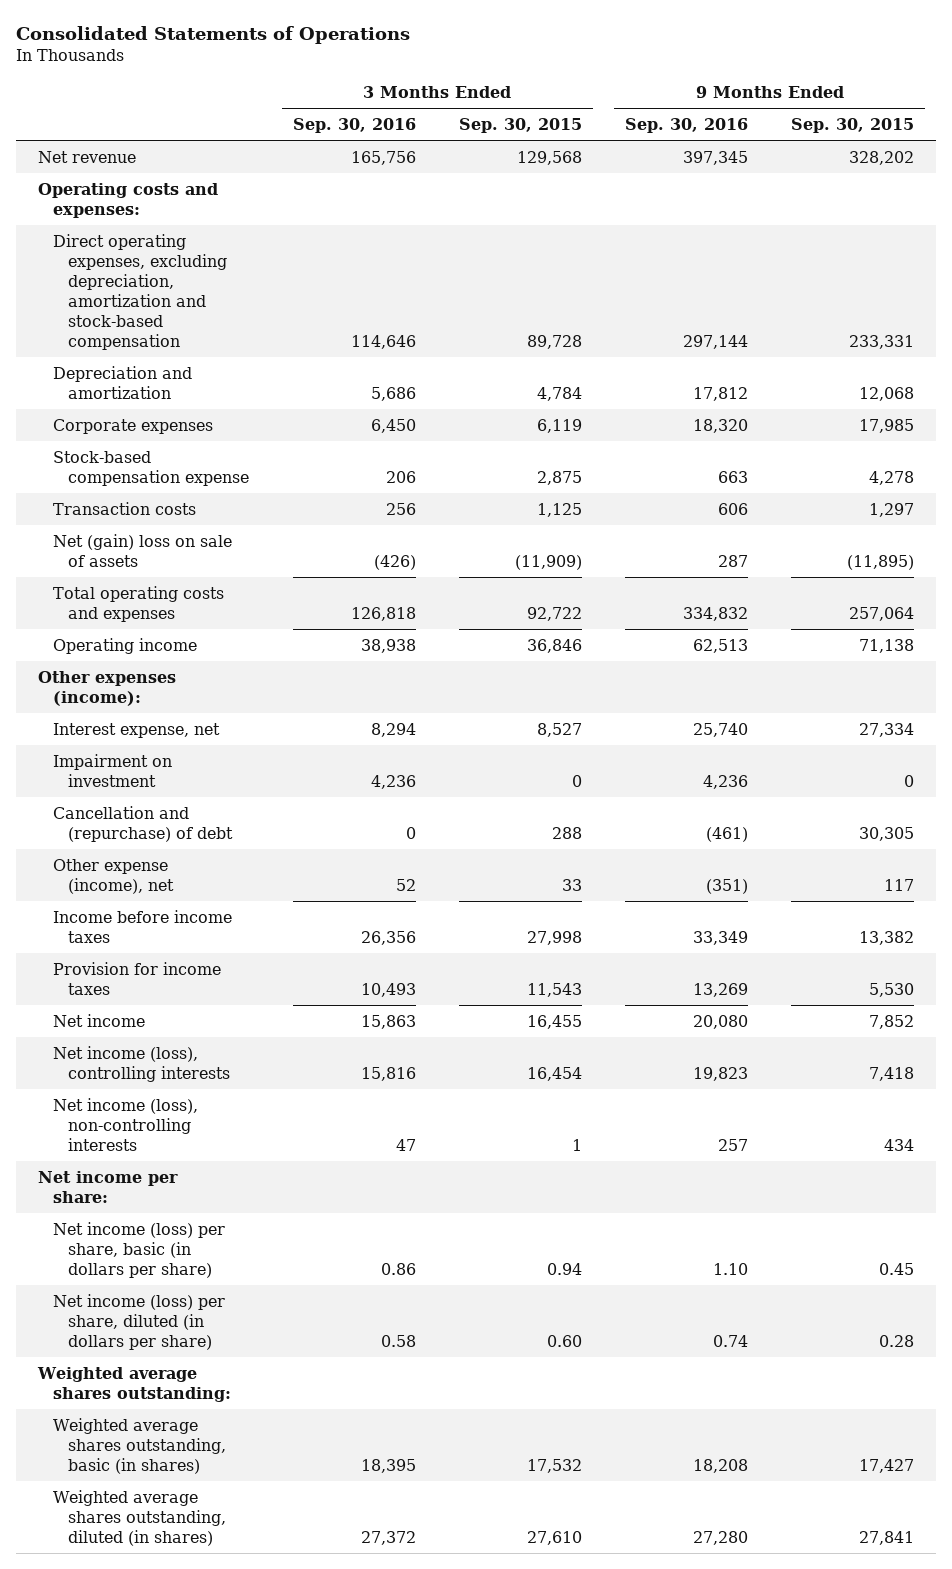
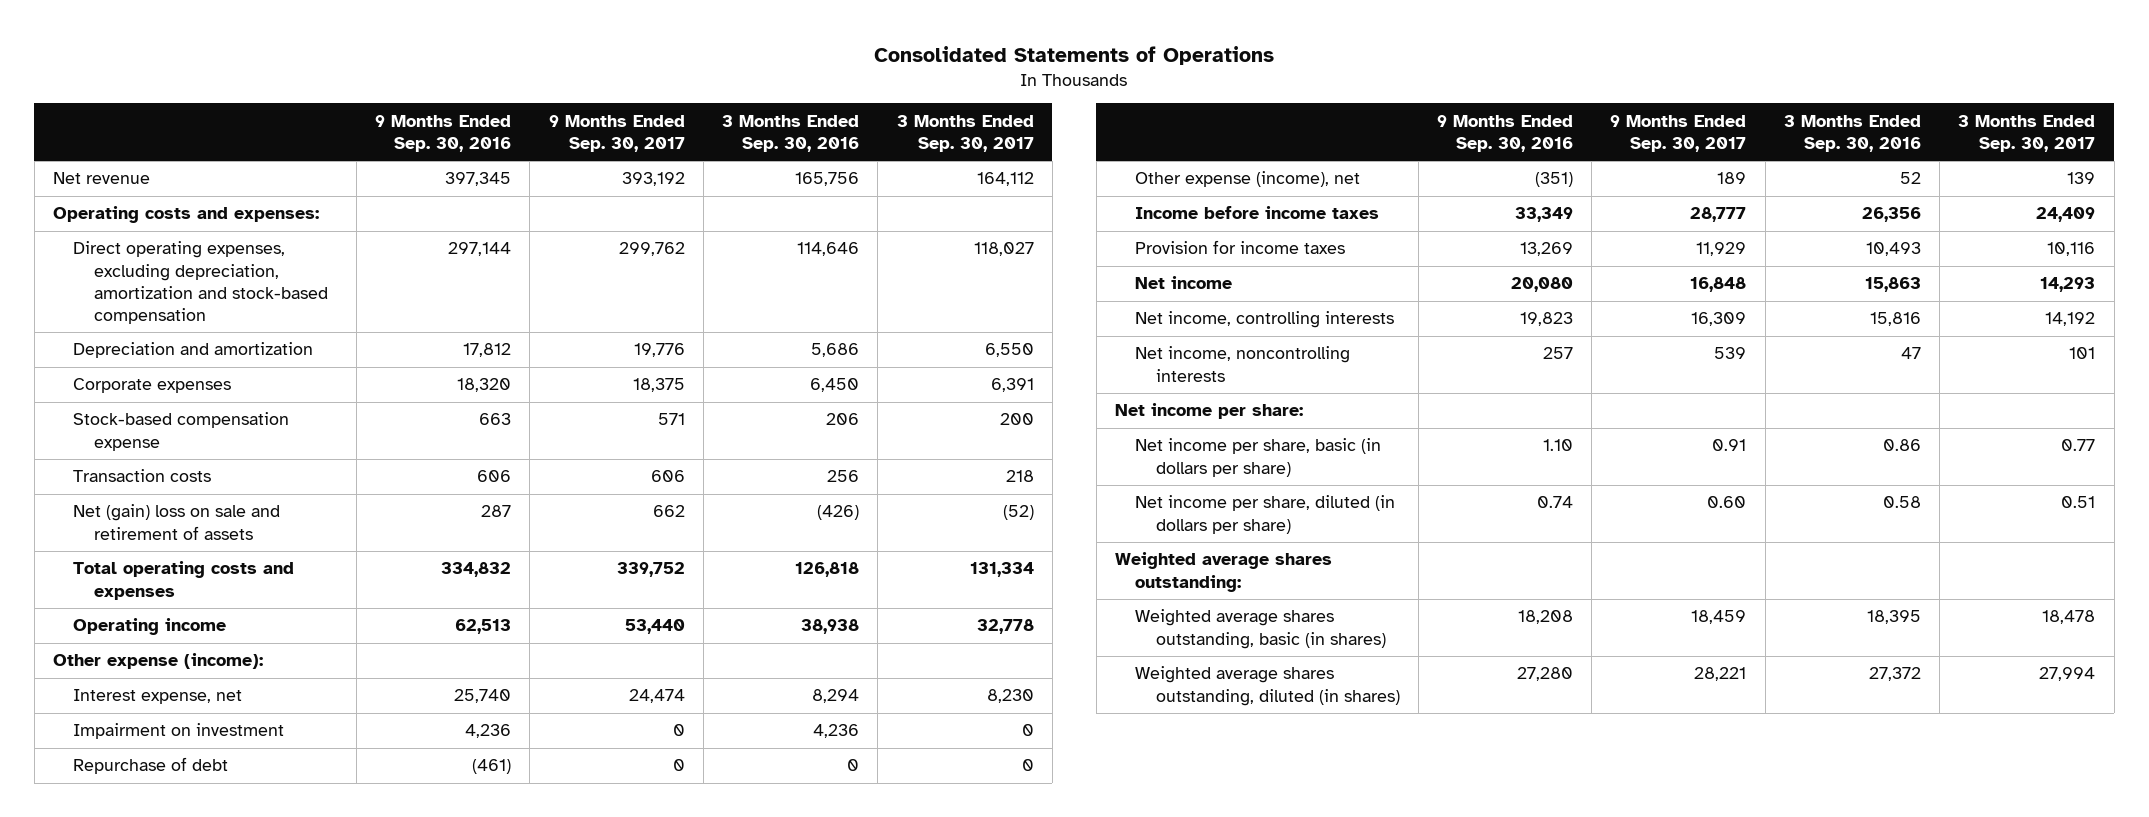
- | 3 Months Ended Sep. 30, 2016 | 3 Months Ended Sep. 30, 2015 | 9 Months Ended Sep. 30, 2016 | 9 Months Ended Sep. 30, 2015
+ | 9 Months Ended Sep. 30, 2016 | 9 Months Ended Sep. 30, 2017 | 3 Months Ended Sep. 30, 2016 | 3 Months Ended Sep. 30, 2017
- Net (gain) loss on sale of assets | (426) | (11,909) | 287 | (11,895)
+ Net (gain) loss on sale and retirement of assets | 287 | 662 | (426) | (52)
- Other expenses (income):
+ Other expense (income):
- Cancellation and (repurchase) of debt | 0 | 288 | (461) | 30,305
+ Repurchase of debt | (461) | 0 | 0 | 0
- Net income (loss), controlling interests | 15,816 | 16,454 | 19,823 | 7,418
- Net income (loss), non-controlling interests | 47 | 1 | 257 | 434
+ Net income, controlling interests | 19,823 | 16,309 | 15,816 | 14,192
+ Net income, noncontrolling interests | 257 | 539 | 47 | 101
- Net income (loss) per share, basic (in dollars per share) | 0.86 | 0.94 | 1.10 | 0.45
- Net income (loss) per share, diluted (in dollars per share) | 0.58 | 0.60 | 0.74 | 0.28
+ Net income per share, basic (in dollars per share) | 1.10 | 0.91 | 0.86 | 0.77
+ Net income per share, diluted (in dollars per share) | 0.74 | 0.60 | 0.58 | 0.51

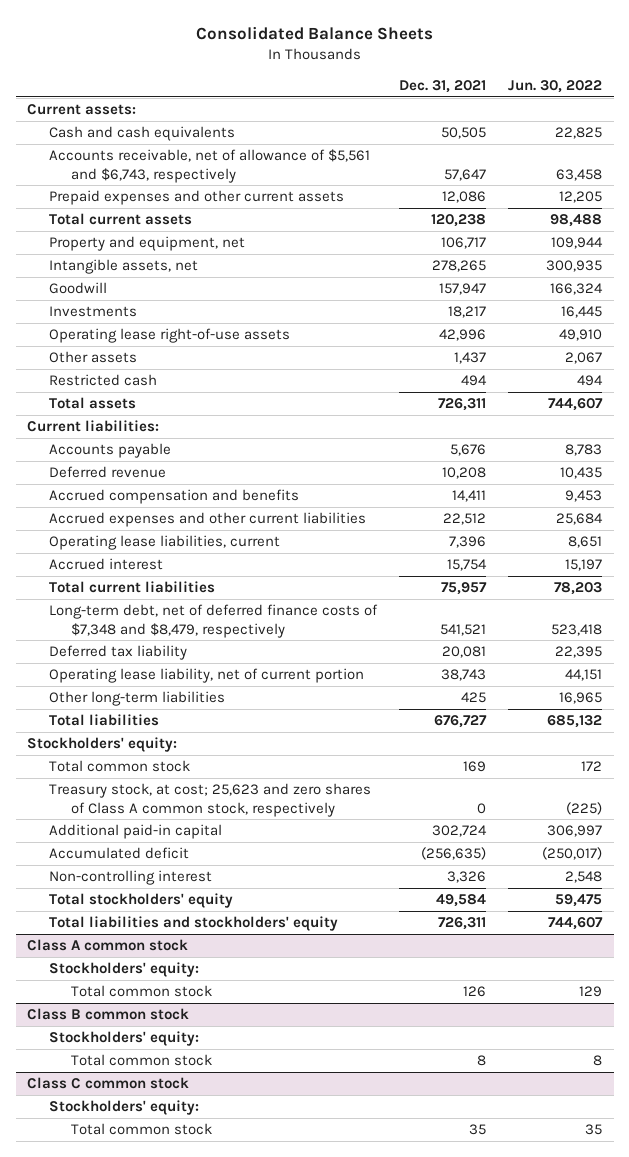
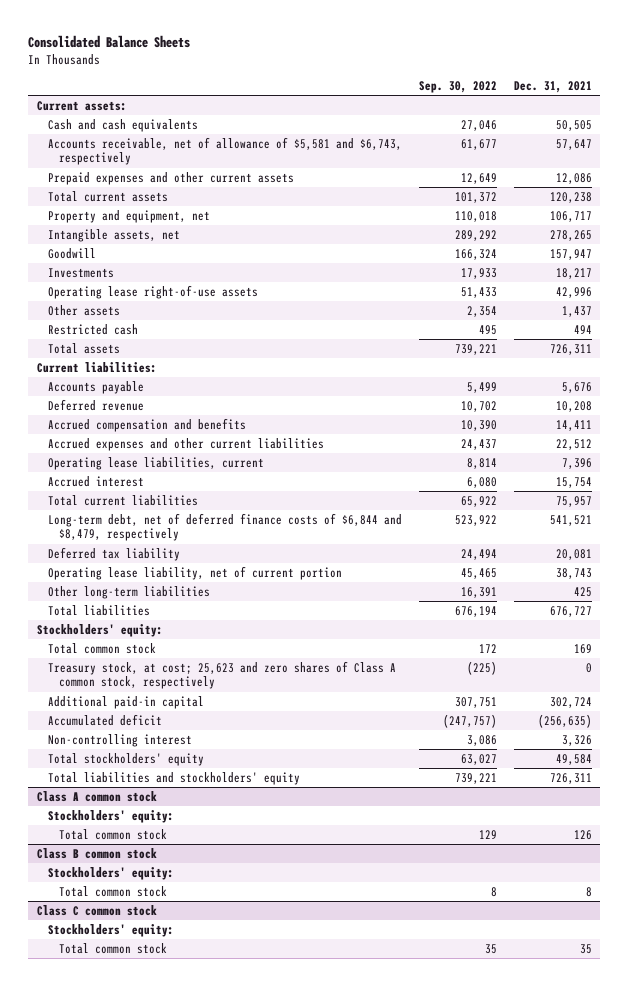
- | Dec. 31, 2021 | Jun. 30, 2022
+ | Sep. 30, 2022 | Dec. 31, 2021
- Accounts receivable, net of allowance of $5,561 and $6,743, respectively | 57,647 | 63,458
+ Accounts receivable, net of allowance of $5,581 and $6,743, respectively | 61,677 | 57,647
- Long-term debt, net of deferred finance costs of $7,348 and $8,479, respectively | 541,521 | 523,418
+ Long-term debt, net of deferred finance costs of $6,844 and $8,479, respectively | 523,922 | 541,521

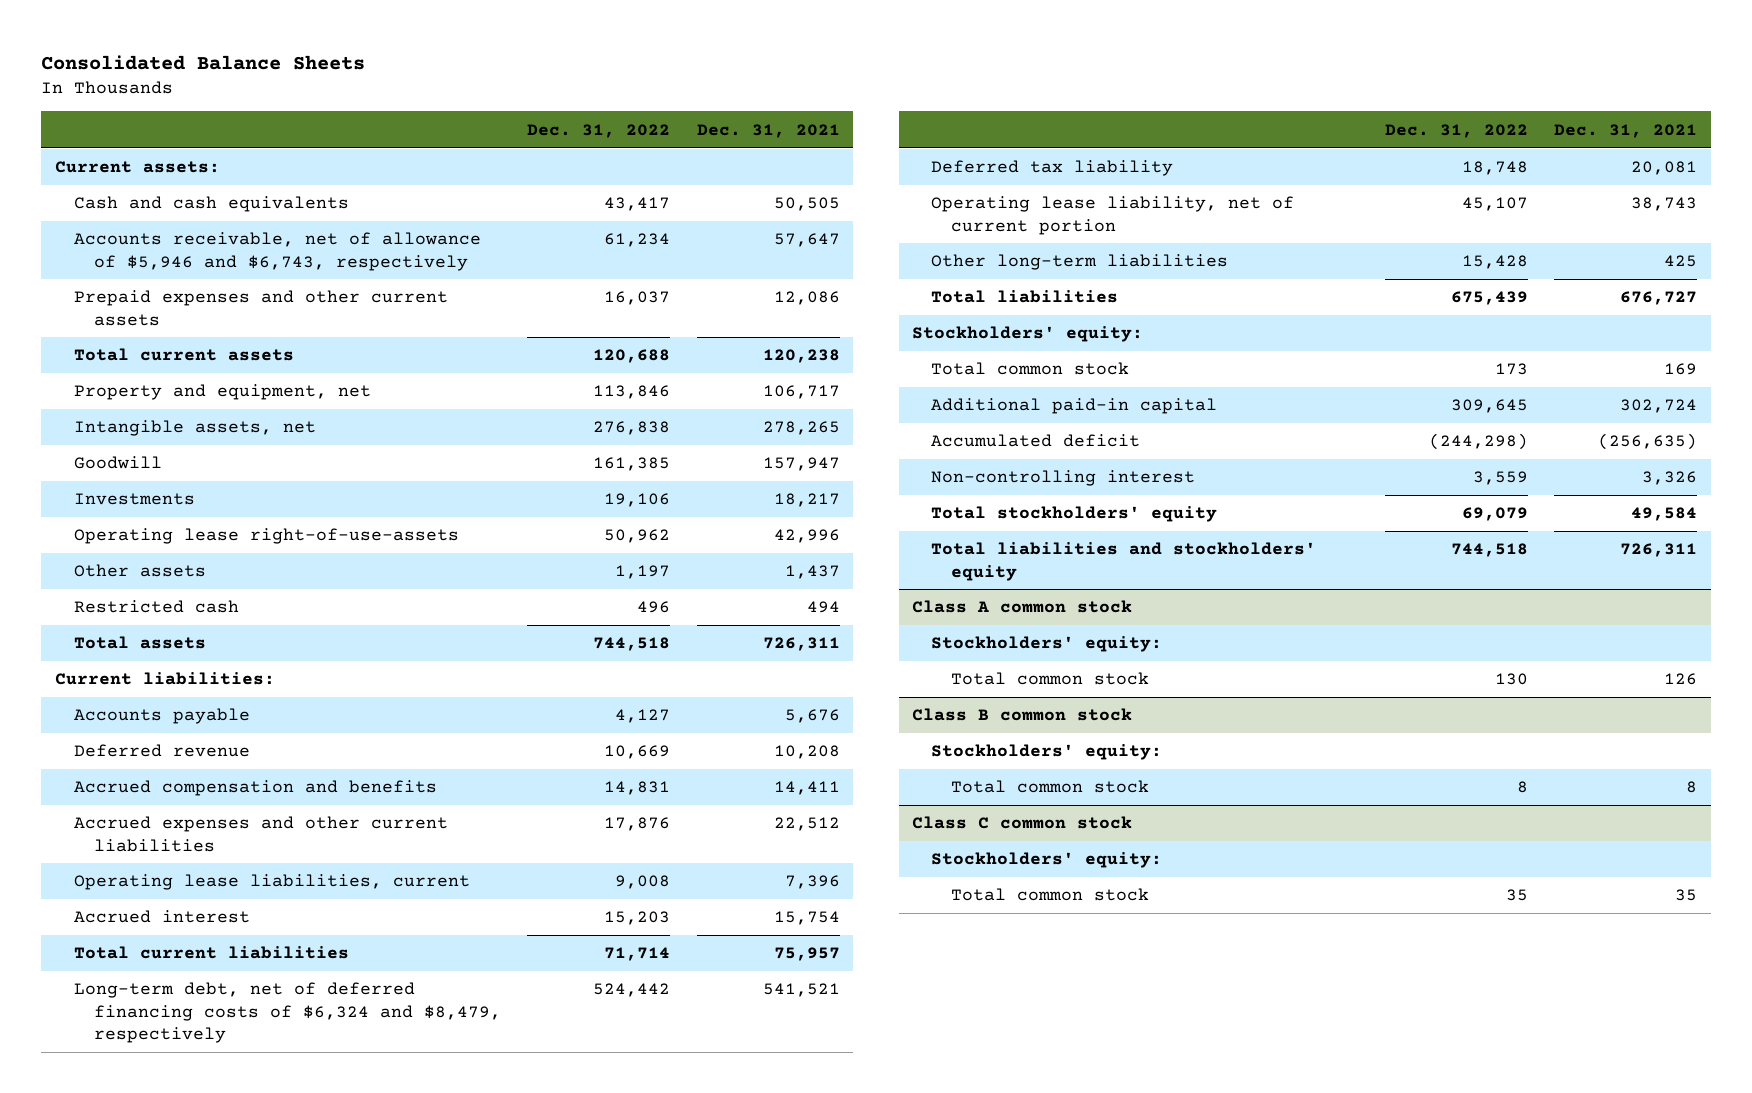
- | Sep. 30, 2022 | Dec. 31, 2021
+ | Dec. 31, 2022 | Dec. 31, 2021
- Accounts receivable, net of allowance of $5,581 and $6,743, respectively | 61,677 | 57,647
+ Accounts receivable, net of allowance of $5,946 and $6,743, respectively | 61,234 | 57,647
- Operating lease right-of-use assets | 51,433 | 42,996
+ Operating lease right-of-use-assets | 50,962 | 42,996
- Long-term debt, net of deferred finance costs of $6,844 and $8,479, respectively | 523,922 | 541,521
+ Long-term debt, net of deferred financing costs of $6,324 and $8,479, respectively | 524,442 | 541,521
- Treasury stock, at cost; 25,623 and zero shares of Class A common stock, respectively | (225) | 0

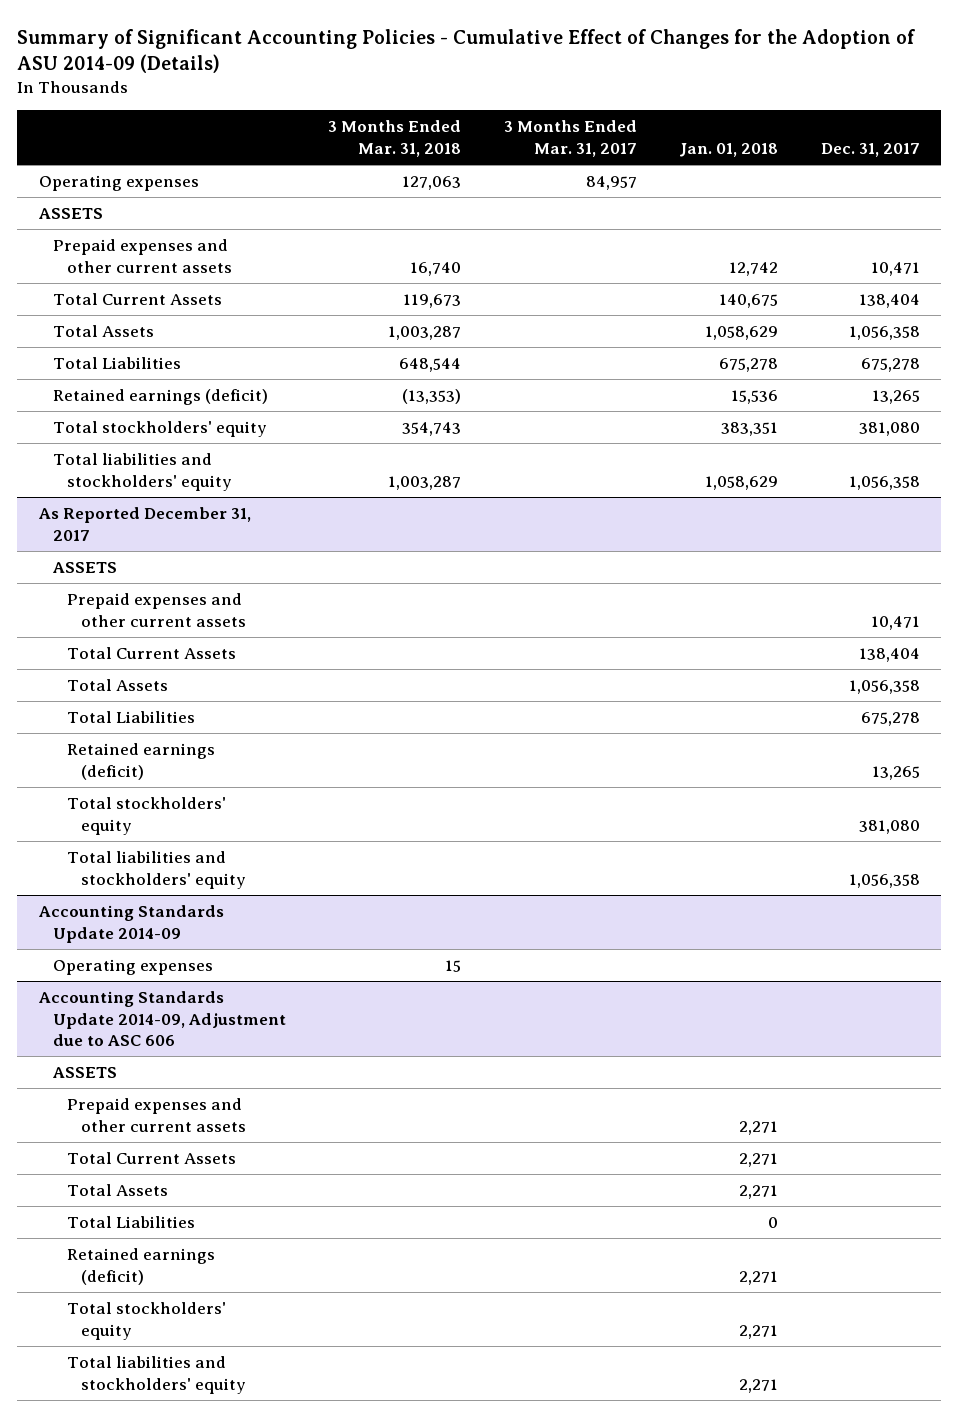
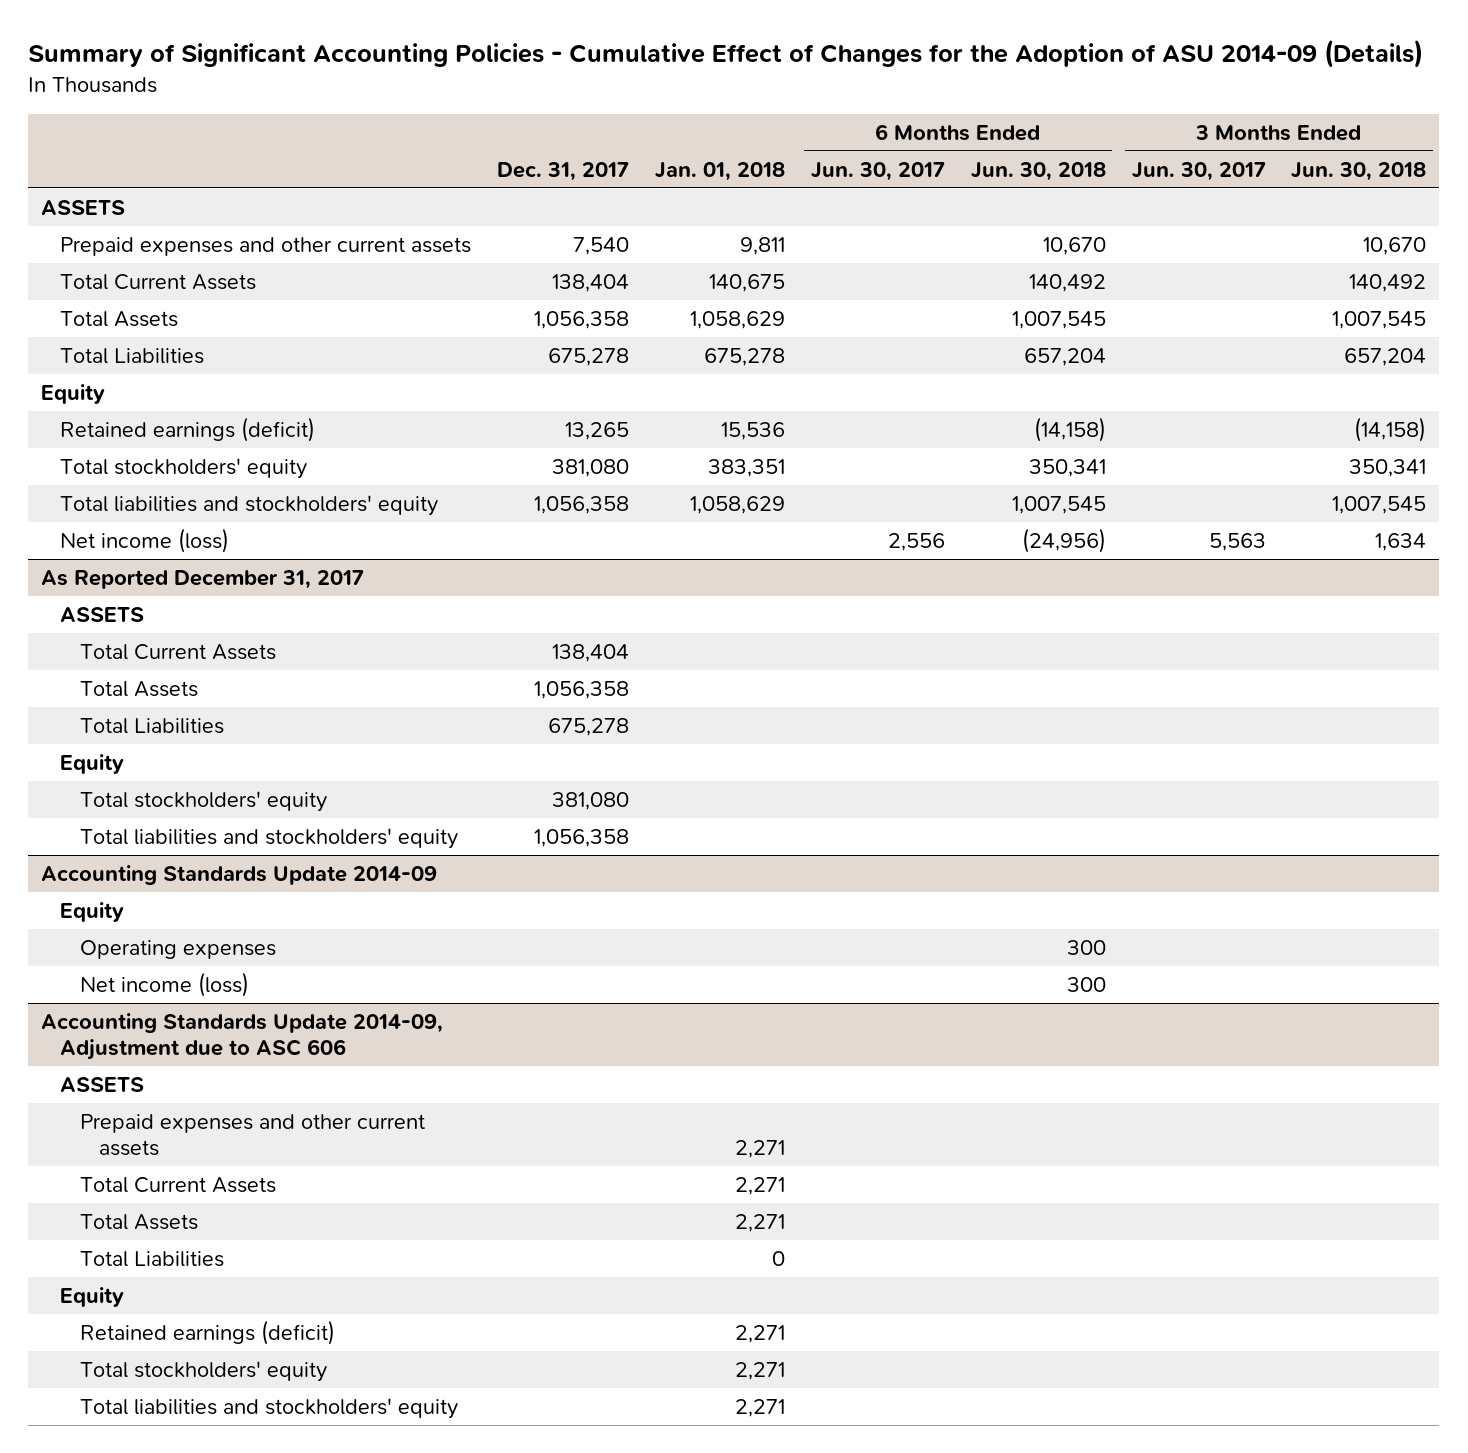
- | 3 Months Ended Mar. 31, 2018 | 3 Months Ended Mar. 31, 2017 | Jan. 01, 2018 | Dec. 31, 2017
+ | Dec. 31, 2017 | Jan. 01, 2018 | 6 Months Ended Jun. 30, 2017 | 6 Months Ended Jun. 30, 2018 | 3 Months Ended Jun. 30, 2017 | 3 Months Ended Jun. 30, 2018
- Operating expenses | 127,063 | 84,957 | |
- Prepaid expenses and other current assets | 16,740 | | 12,742 | 10,471
+ Prepaid expenses and other current assets | 7,540 | 9,811 | | 10,670 | | 10,670
+ Equity
+ Net income (loss) | | | 2,556 | (24,956) | 5,563 | 1,634
@ As Reported December 31, 2017
- Prepaid expenses and other current assets | | | | 10,471
- Retained earnings (deficit) | | | | 13,265
+ Equity
@ Accounting Standards Update 2014-09
+ Equity
+ Net income (loss) | | | | 300 | |
@ Accounting Standards Update 2014-09, Adjustment due to ASC 606
+ Equity

